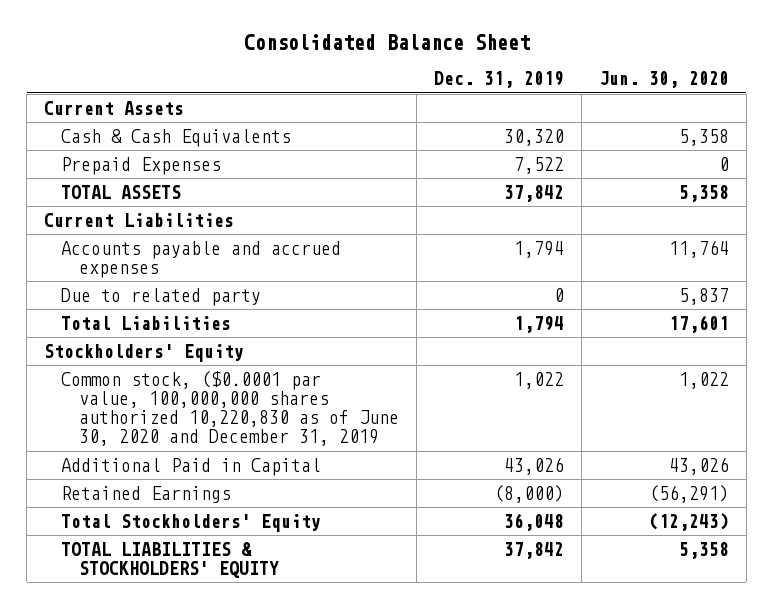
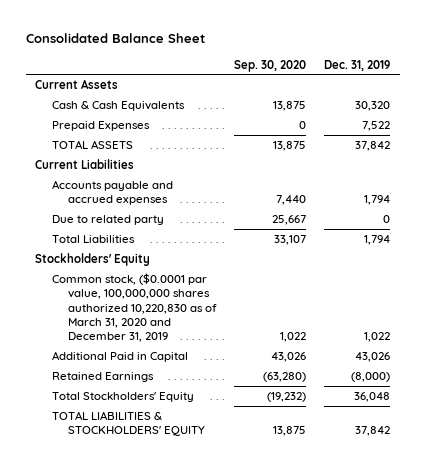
- | Dec. 31, 2019 | Jun. 30, 2020
+ | Sep. 30, 2020 | Dec. 31, 2019
- Common stock, ($0.0001 par value, 100,000,000 shares authorized 10,220,830 as of June 30, 2020 and December 31, 2019 | 1,022 | 1,022
+ Common stock, ($0.0001 par value, 100,000,000 shares authorized 10,220,830 as of March 31, 2020 and December 31, 2019 | 1,022 | 1,022

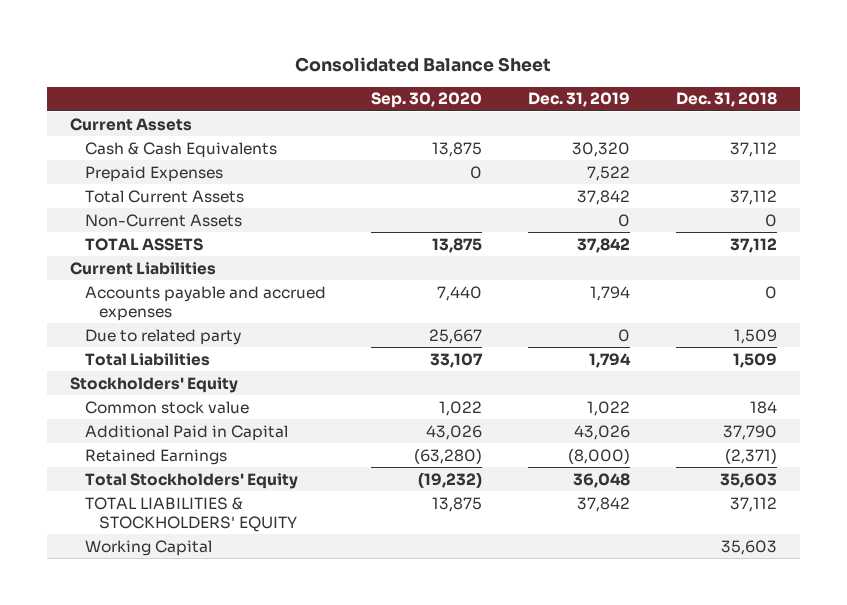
- | Sep. 30, 2020 | Dec. 31, 2019
+ | Sep. 30, 2020 | Dec. 31, 2019 | Dec. 31, 2018
+ Total Current Assets | | 37,842 | 37,112
+ Non-Current Assets | | 0 | 0
- Common stock, ($0.0001 par value, 100,000,000 shares authorized 10,220,830 as of March 31, 2020 and December 31, 2019 | 1,022 | 1,022
+ Common stock value | 1,022 | 1,022 | 184
+ Working Capital | | | 35,603

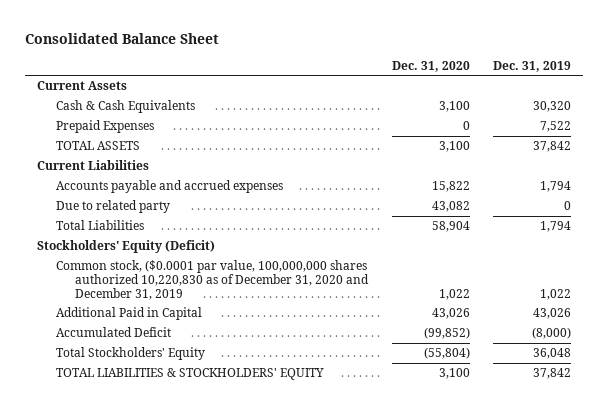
- | Sep. 30, 2020 | Dec. 31, 2019 | Dec. 31, 2018
+ | Dec. 31, 2020 | Dec. 31, 2019
- Total Current Assets | | 37,842 | 37,112
- Non-Current Assets | | 0 | 0
- Stockholders' Equity
- Common stock value | 1,022 | 1,022 | 184
+ Stockholders' Equity (Deficit)
+ Common stock, ($0.0001 par value, 100,000,000 shares authorized 10,220,830 as of December 31, 2020 and December 31, 2019 | 1,022 | 1,022
- Retained Earnings | (63,280) | (8,000) | (2,371)
+ Accumulated Deficit | (99,852) | (8,000)
- Working Capital | | | 35,603

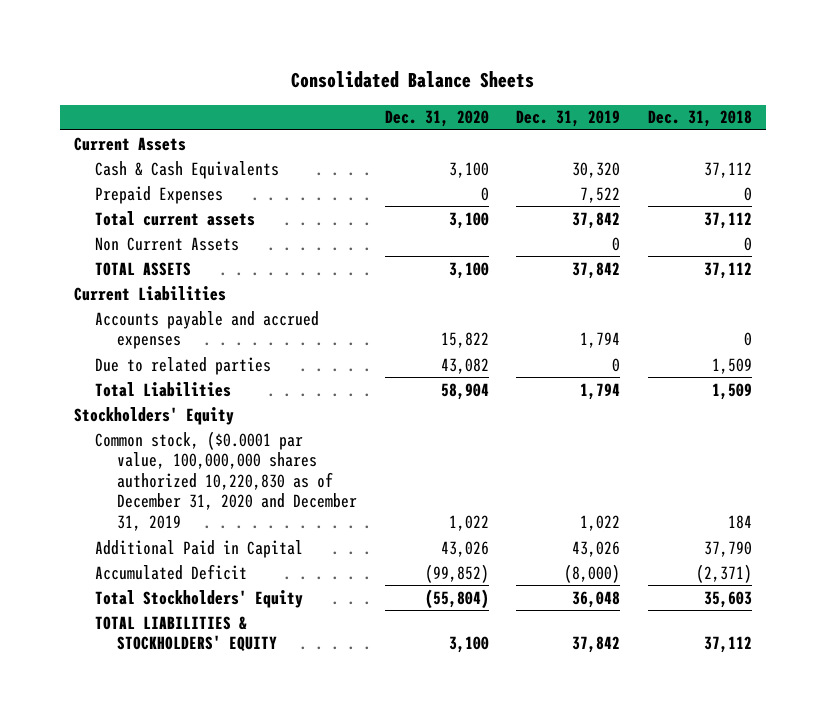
- Consolidated Balance Sheet
+ Consolidated Balance Sheets
- | Dec. 31, 2020 | Dec. 31, 2019
+ | Dec. 31, 2020 | Dec. 31, 2019 | Dec. 31, 2018
+ Total current assets | 3,100 | 37,842 | 37,112
+ Non Current Assets | | 0 | 0
- Due to related party | 43,082 | 0
+ Due to related parties | 43,082 | 0 | 1,509
- Stockholders' Equity (Deficit)
+ Stockholders' Equity

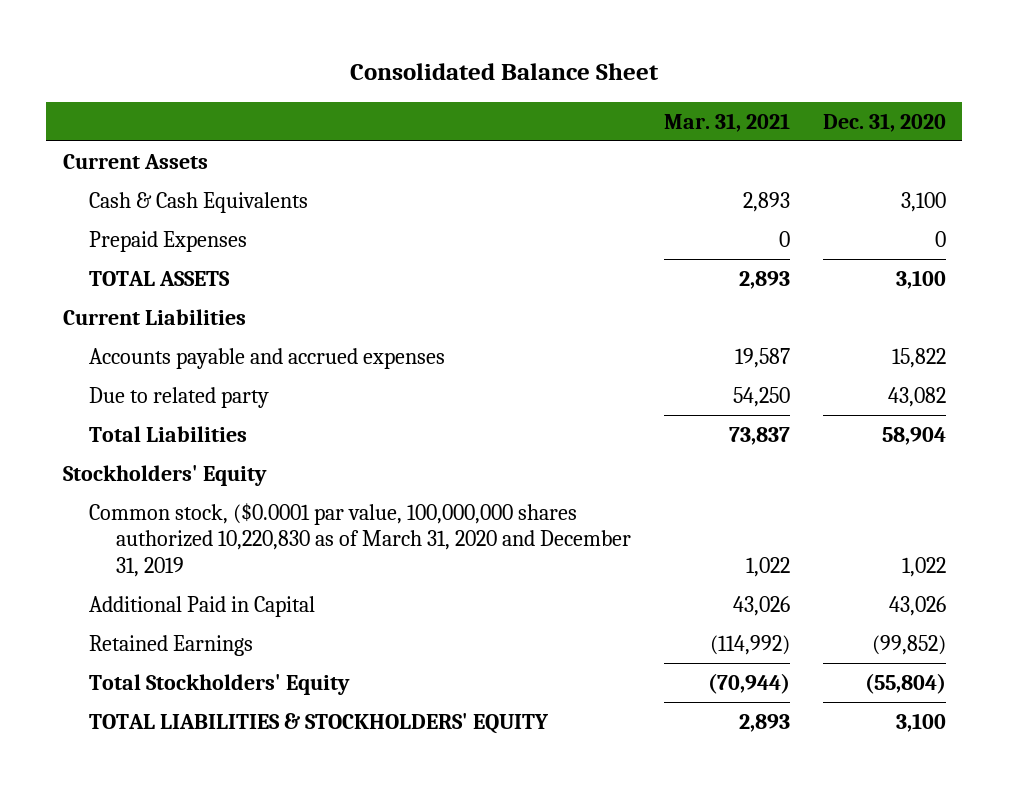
- Consolidated Balance Sheets
+ Consolidated Balance Sheet
- | Dec. 31, 2020 | Dec. 31, 2019 | Dec. 31, 2018
+ | Mar. 31, 2021 | Dec. 31, 2020
- Total current assets | 3,100 | 37,842 | 37,112
- Non Current Assets | | 0 | 0
- Due to related parties | 43,082 | 0 | 1,509
+ Due to related party | 54,250 | 43,082
- Common stock, ($0.0001 par value, 100,000,000 shares authorized 10,220,830 as of December 31, 2020 and December 31, 2019 | 1,022 | 1,022 | 184
+ Common stock, ($0.0001 par value, 100,000,000 shares authorized 10,220,830 as of March 31, 2020 and December 31, 2019 | 1,022 | 1,022
- Accumulated Deficit | (99,852) | (8,000) | (2,371)
+ Retained Earnings | (114,992) | (99,852)

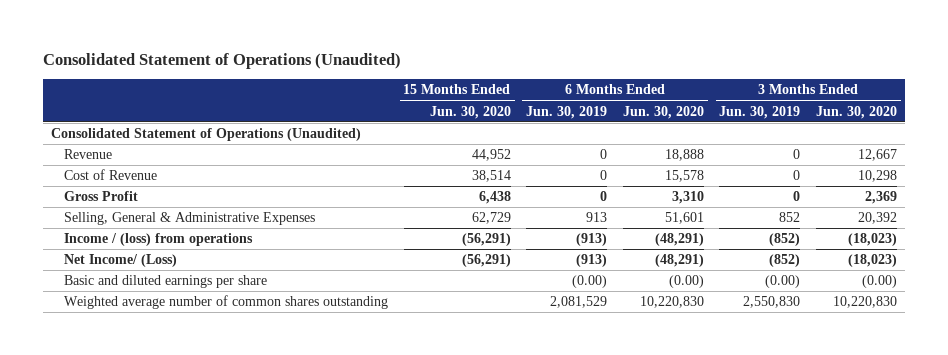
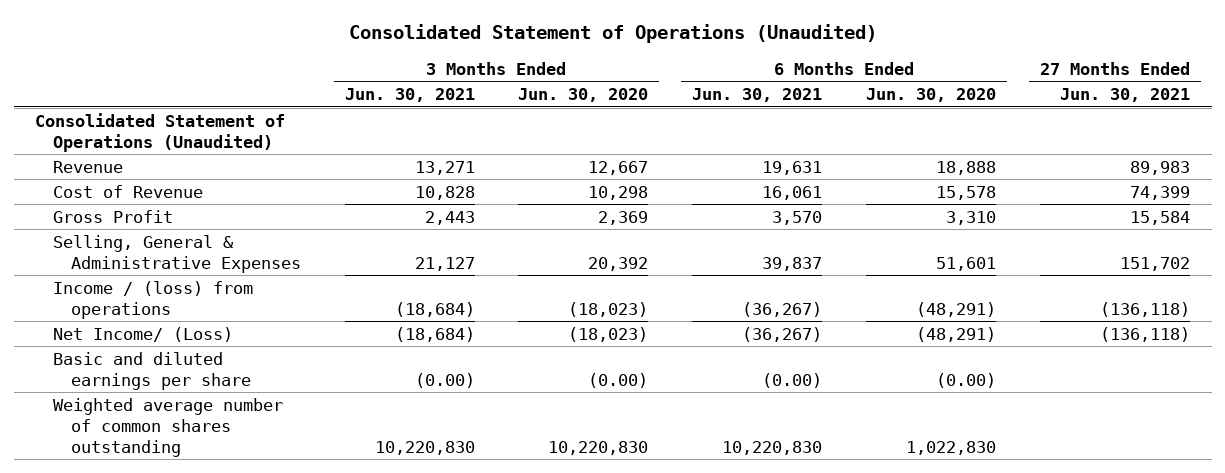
- | 15 Months Ended Jun. 30, 2020 | 6 Months Ended Jun. 30, 2019 | 6 Months Ended Jun. 30, 2020 | 3 Months Ended Jun. 30, 2019 | 3 Months Ended Jun. 30, 2020
+ | 3 Months Ended Jun. 30, 2021 | 3 Months Ended Jun. 30, 2020 | 6 Months Ended Jun. 30, 2021 | 6 Months Ended Jun. 30, 2020 | 27 Months Ended Jun. 30, 2021
- Weighted average number of common shares outstanding | | 2,081,529 | 10,220,830 | 2,550,830 | 10,220,830
+ Weighted average number of common shares outstanding | 10,220,830 | 10,220,830 | 10,220,830 | 1,022,830 |

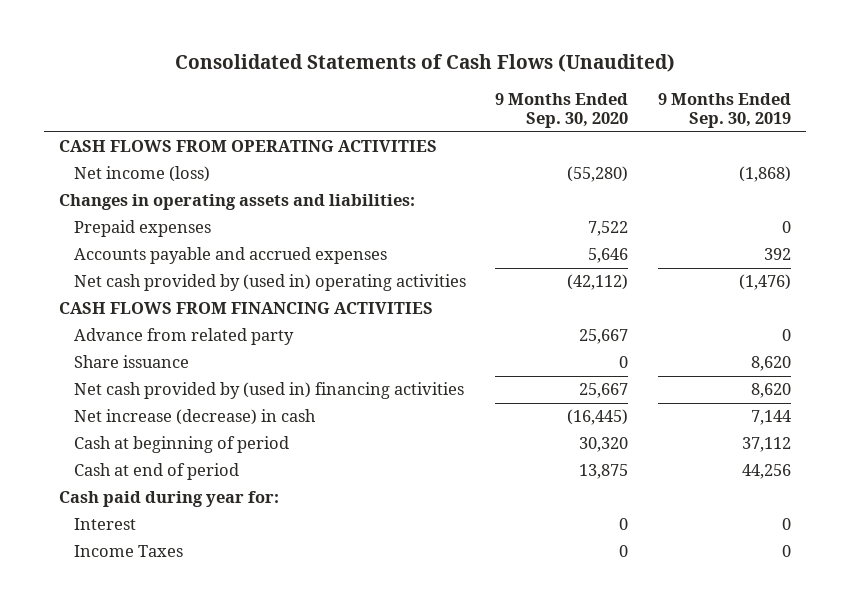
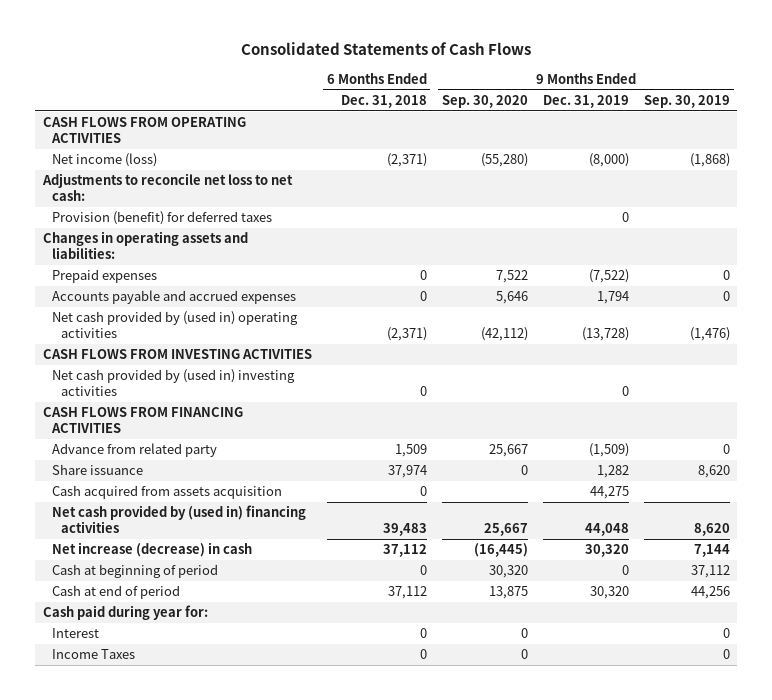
- Consolidated Statements of Cash Flows (Unaudited)
+ Consolidated Statements of Cash Flows
- | 9 Months Ended Sep. 30, 2020 | 9 Months Ended Sep. 30, 2019
+ | 6 Months Ended Dec. 31, 2018 | 9 Months Ended Sep. 30, 2020 | 9 Months Ended Dec. 31, 2019 | 9 Months Ended Sep. 30, 2019
+ Adjustments to reconcile net loss to net cash:
+ Provision (benefit) for deferred taxes | | | 0 |
- Accounts payable and accrued expenses | 5,646 | 392
+ Accounts payable and accrued expenses | 0 | 5,646 | 1,794 | 0
+ CASH FLOWS FROM INVESTING ACTIVITIES
+ Net cash provided by (used in) investing activities | 0 | | 0 |
+ Cash acquired from assets acquisition | 0 | | 44,275 |

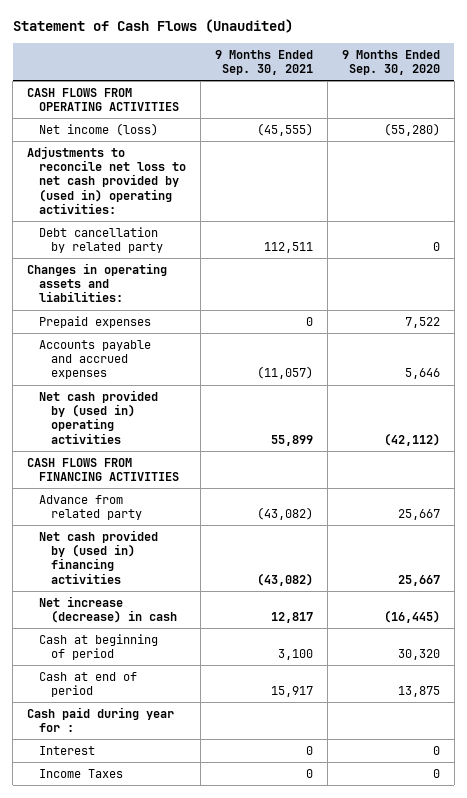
- Consolidated Statements of Cash Flows
+ Statement of Cash Flows (Unaudited)
- | 6 Months Ended Dec. 31, 2018 | 9 Months Ended Sep. 30, 2020 | 9 Months Ended Dec. 31, 2019 | 9 Months Ended Sep. 30, 2019
+ | 9 Months Ended Sep. 30, 2021 | 9 Months Ended Sep. 30, 2020
- Adjustments to reconcile net loss to net cash:
- Provision (benefit) for deferred taxes | | | 0 |
+ Adjustments to reconcile net loss to net cash provided by (used in) operating activities:
+ Debt cancellation by related party | 112,511 | 0
- CASH FLOWS FROM INVESTING ACTIVITIES
- Net cash provided by (used in) investing activities | 0 | | 0 |
- Share issuance | 37,974 | 0 | 1,282 | 8,620
- Cash acquired from assets acquisition | 0 | | 44,275 |
- Cash paid during year for:
+ Cash paid during year for :

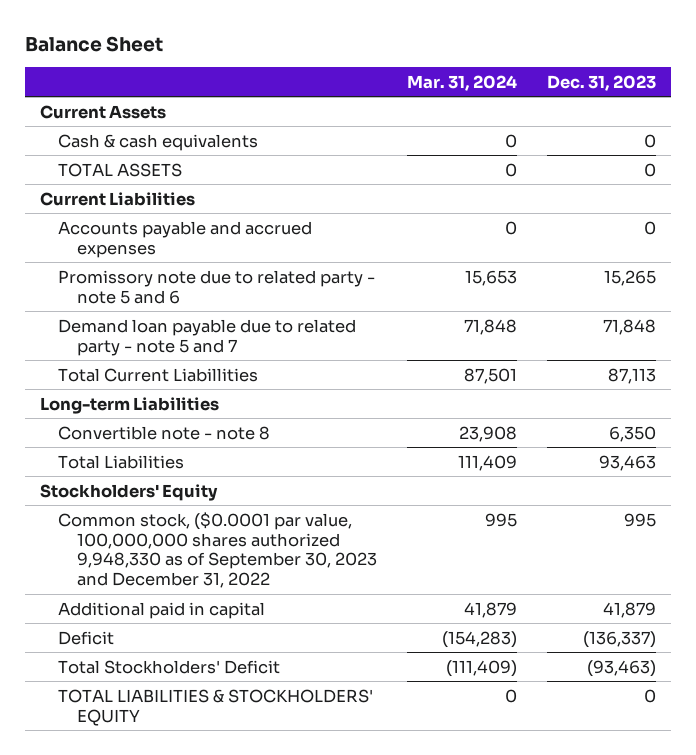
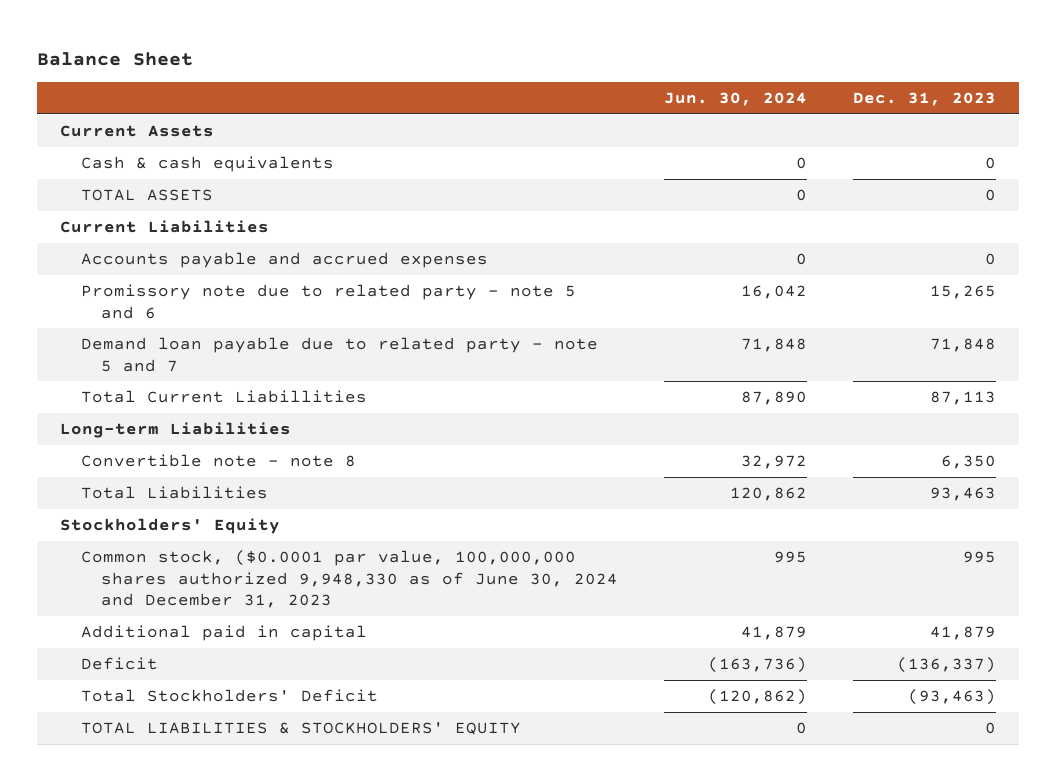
- | Mar. 31, 2024 | Dec. 31, 2023
+ | Jun. 30, 2024 | Dec. 31, 2023
- Common stock, ($0.0001 par value, 100,000,000 shares authorized 9,948,330 as of September 30, 2023 and December 31, 2022 | 995 | 995
+ Common stock, ($0.0001 par value, 100,000,000 shares authorized 9,948,330 as of June 30, 2024 and December 31, 2023 | 995 | 995

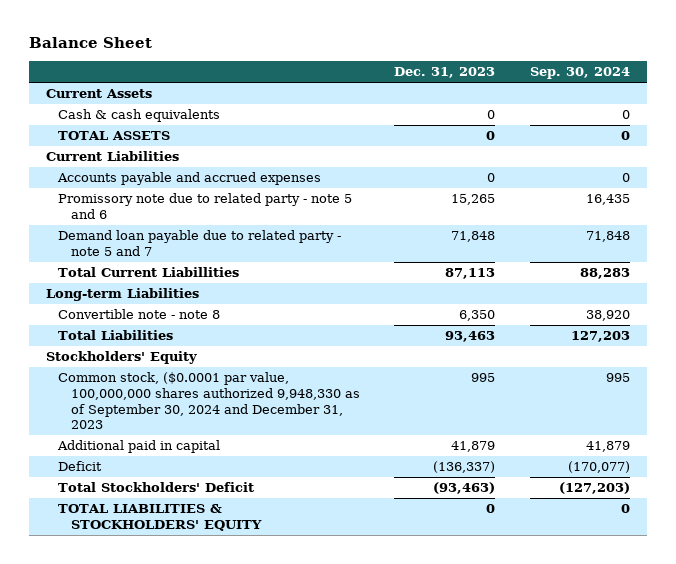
- | Jun. 30, 2024 | Dec. 31, 2023
+ | Dec. 31, 2023 | Sep. 30, 2024
- Common stock, ($0.0001 par value, 100,000,000 shares authorized 9,948,330 as of June 30, 2024 and December 31, 2023 | 995 | 995
+ Common stock, ($0.0001 par value, 100,000,000 shares authorized 9,948,330 as of September 30, 2024 and December 31, 2023 | 995 | 995

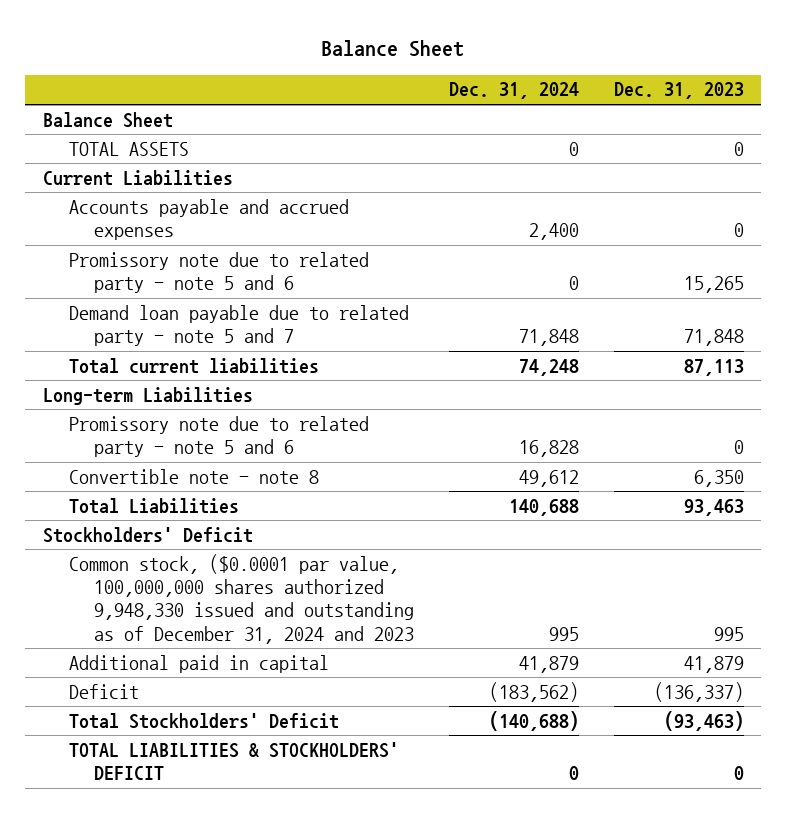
- | Dec. 31, 2023 | Sep. 30, 2024
+ | Dec. 31, 2024 | Dec. 31, 2023
- Current Assets
- Cash & cash equivalents | 0 | 0
+ Balance Sheet
- Total Current Liabillities | 87,113 | 88,283
+ Total current liabilities | 74,248 | 87,113
+ Promissory note due to related party - note 5 and 6 | 16,828 | 0
- Stockholders' Equity
- Common stock, ($0.0001 par value, 100,000,000 shares authorized 9,948,330 as of September 30, 2024 and December 31, 2023 | 995 | 995
+ Stockholders' Deficit
+ Common stock, ($0.0001 par value, 100,000,000 shares authorized 9,948,330 issued and outstanding as of December 31, 2024 and 2023 | 995 | 995
- TOTAL LIABILITIES & STOCKHOLDERS' EQUITY | 0 | 0
+ TOTAL LIABILITIES & STOCKHOLDERS' DEFICIT | 0 | 0

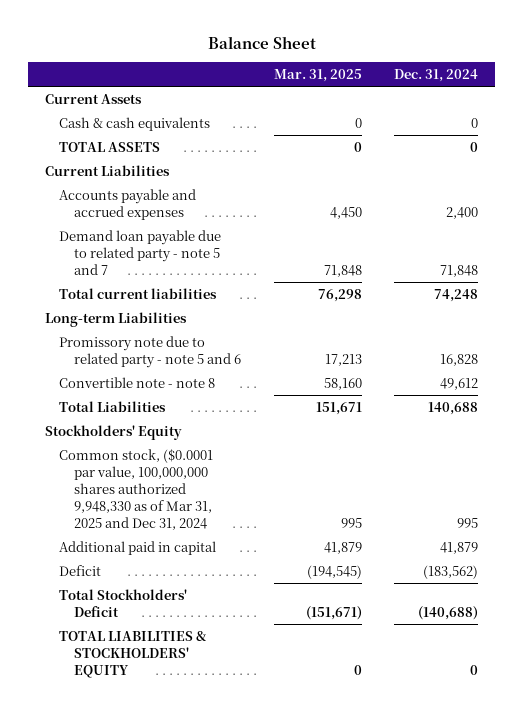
- | Dec. 31, 2024 | Dec. 31, 2023
+ | Mar. 31, 2025 | Dec. 31, 2024
- Balance Sheet
+ Current Assets
+ Cash & cash equivalents | 0 | 0
- Promissory note due to related party - note 5 and 6 | 0 | 15,265
- Stockholders' Deficit
- Common stock, ($0.0001 par value, 100,000,000 shares authorized 9,948,330 issued and outstanding as of December 31, 2024 and 2023 | 995 | 995
+ Stockholders' Equity
+ Common stock, ($0.0001 par value, 100,000,000 shares authorized 9,948,330 as of Mar 31, 2025 and Dec 31, 2024 | 995 | 995
- TOTAL LIABILITIES & STOCKHOLDERS' DEFICIT | 0 | 0
+ TOTAL LIABILITIES & STOCKHOLDERS' EQUITY | 0 | 0

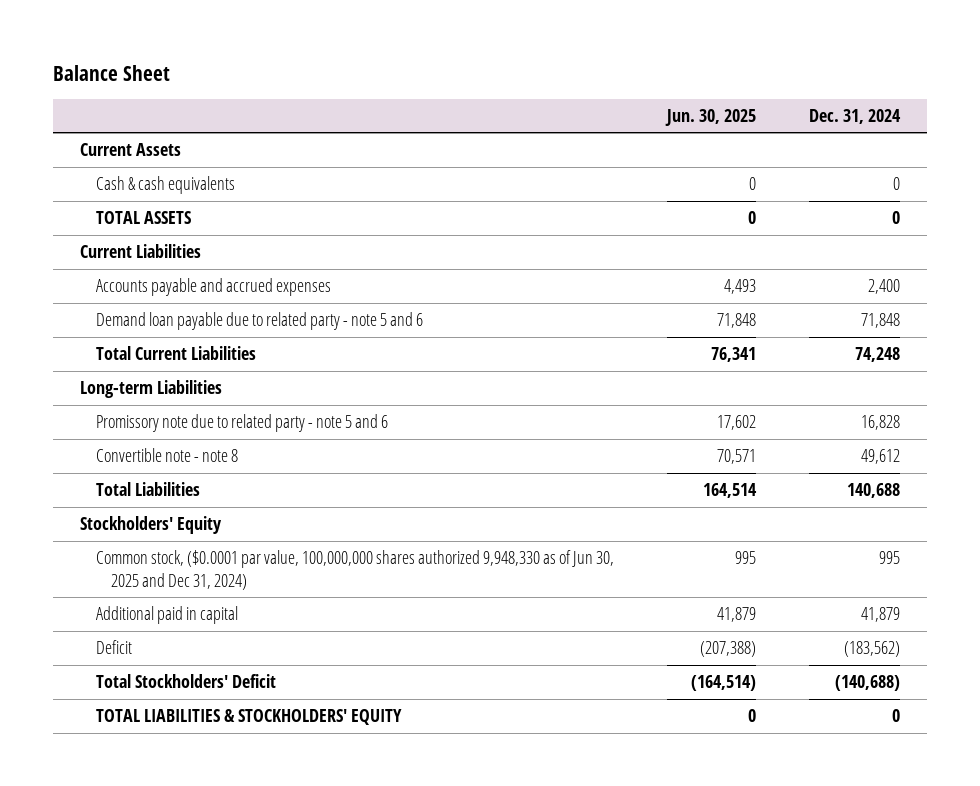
- | Mar. 31, 2025 | Dec. 31, 2024
+ | Jun. 30, 2025 | Dec. 31, 2024
- Demand loan payable due to related party - note 5 and 7 | 71,848 | 71,848
- Total current liabilities | 76,298 | 74,248
+ Demand loan payable due to related party - note 5 and 6 | 71,848 | 71,848
+ Total Current Liabilities | 76,341 | 74,248
- Common stock, ($0.0001 par value, 100,000,000 shares authorized 9,948,330 as of Mar 31, 2025 and Dec 31, 2024 | 995 | 995
+ Common stock, ($0.0001 par value, 100,000,000 shares authorized 9,948,330 as of Jun 30, 2025 and Dec 31, 2024) | 995 | 995

